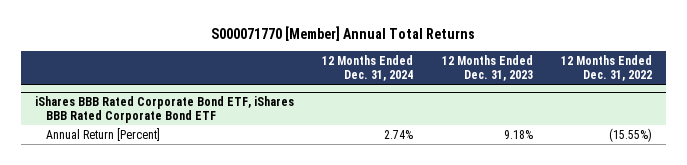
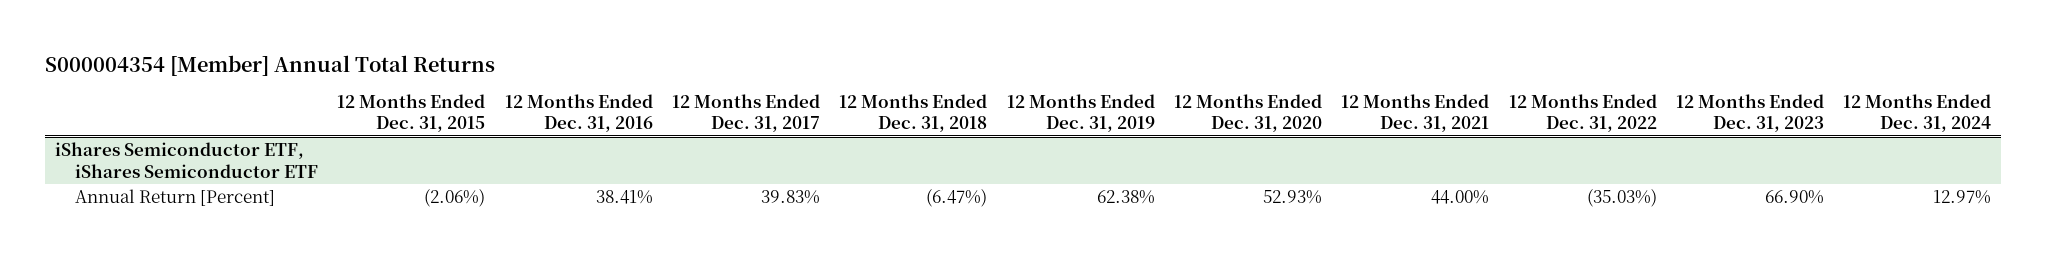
- S000071770 [Member] Annual Total Returns
+ S000004354 [Member] Annual Total Returns
- | 12 Months Ended Dec. 31, 2024 | 12 Months Ended Dec. 31, 2023 | 12 Months Ended Dec. 31, 2022
+ | 12 Months Ended Dec. 31, 2015 | 12 Months Ended Dec. 31, 2016 | 12 Months Ended Dec. 31, 2017 | 12 Months Ended Dec. 31, 2018 | 12 Months Ended Dec. 31, 2019 | 12 Months Ended Dec. 31, 2020 | 12 Months Ended Dec. 31, 2021 | 12 Months Ended Dec. 31, 2022 | 12 Months Ended Dec. 31, 2023 | 12 Months Ended Dec. 31, 2024
- iShares BBB Rated Corporate Bond ETF, iShares BBB Rated Corporate Bond ETF
- Annual Return [Percent] | 2.74% | 9.18% | (15.55%)
+ iShares Semiconductor ETF, iShares Semiconductor ETF
+ Annual Return [Percent] | (2.06%) | 38.41% | 39.83% | (6.47%) | 62.38% | 52.93% | 44.00% | (35.03%) | 66.90% | 12.97%

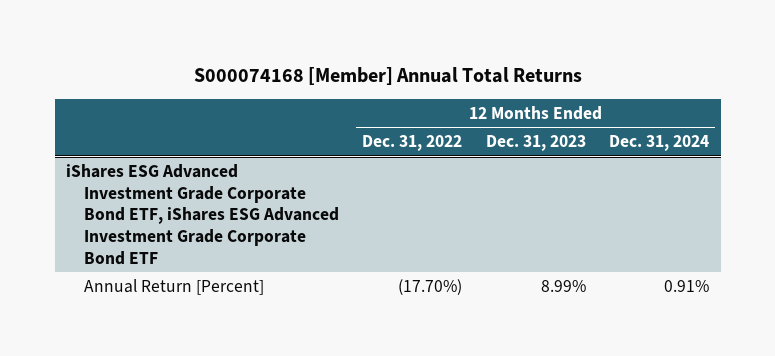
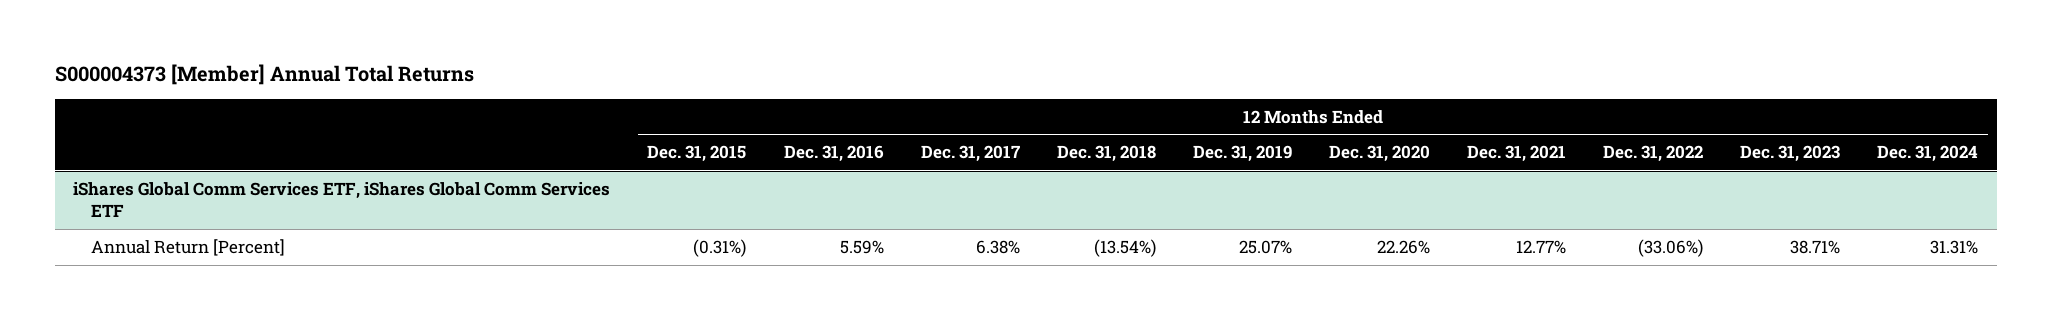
- S000074168 [Member] Annual Total Returns
+ S000004373 [Member] Annual Total Returns
- | 12 Months Ended Dec. 31, 2022 | 12 Months Ended Dec. 31, 2023 | 12 Months Ended Dec. 31, 2024
+ | 12 Months Ended Dec. 31, 2015 | 12 Months Ended Dec. 31, 2016 | 12 Months Ended Dec. 31, 2017 | 12 Months Ended Dec. 31, 2018 | 12 Months Ended Dec. 31, 2019 | 12 Months Ended Dec. 31, 2020 | 12 Months Ended Dec. 31, 2021 | 12 Months Ended Dec. 31, 2022 | 12 Months Ended Dec. 31, 2023 | 12 Months Ended Dec. 31, 2024
- iShares ESG Advanced Investment Grade Corporate Bond ETF, iShares ESG Advanced Investment Grade Corporate Bond ETF
- Annual Return [Percent] | (17.70%) | 8.99% | 0.91%
+ iShares Global Comm Services ETF, iShares Global Comm Services ETF
+ Annual Return [Percent] | (0.31%) | 5.59% | 6.38% | (13.54%) | 25.07% | 22.26% | 12.77% | (33.06%) | 38.71% | 31.31%

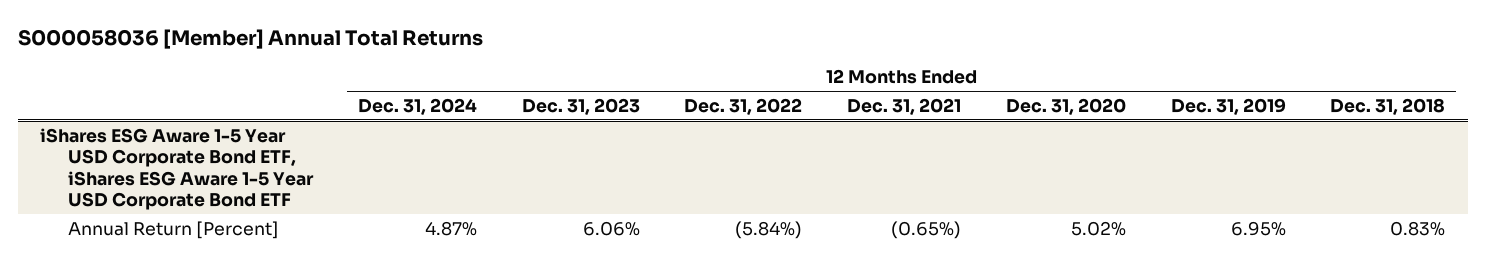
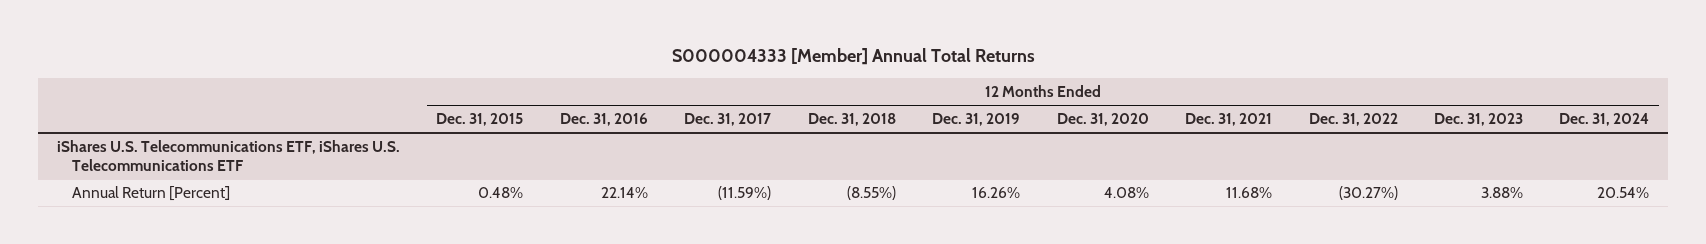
- S000058036 [Member] Annual Total Returns
+ S000004333 [Member] Annual Total Returns
- | 12 Months Ended Dec. 31, 2024 | 12 Months Ended Dec. 31, 2023 | 12 Months Ended Dec. 31, 2022 | 12 Months Ended Dec. 31, 2021 | 12 Months Ended Dec. 31, 2020 | 12 Months Ended Dec. 31, 2019 | 12 Months Ended Dec. 31, 2018
+ | 12 Months Ended Dec. 31, 2015 | 12 Months Ended Dec. 31, 2016 | 12 Months Ended Dec. 31, 2017 | 12 Months Ended Dec. 31, 2018 | 12 Months Ended Dec. 31, 2019 | 12 Months Ended Dec. 31, 2020 | 12 Months Ended Dec. 31, 2021 | 12 Months Ended Dec. 31, 2022 | 12 Months Ended Dec. 31, 2023 | 12 Months Ended Dec. 31, 2024
- iShares ESG Aware 1-5 Year USD Corporate Bond ETF, iShares ESG Aware 1-5 Year USD Corporate Bond ETF
- Annual Return [Percent] | 4.87% | 6.06% | (5.84%) | (0.65%) | 5.02% | 6.95% | 0.83%
+ iShares U.S. Telecommunications ETF, iShares U.S. Telecommunications ETF
+ Annual Return [Percent] | 0.48% | 22.14% | (11.59%) | (8.55%) | 16.26% | 4.08% | 11.68% | (30.27%) | 3.88% | 20.54%

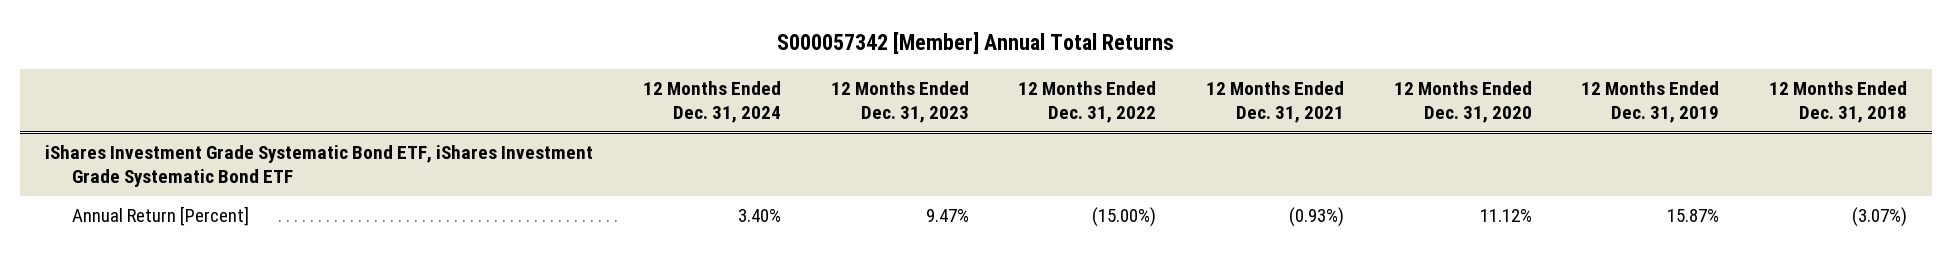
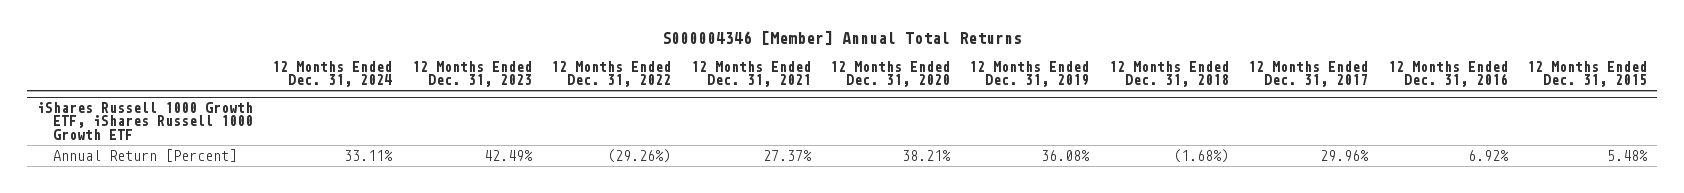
- S000057342 [Member] Annual Total Returns
+ S000004346 [Member] Annual Total Returns
- | 12 Months Ended Dec. 31, 2024 | 12 Months Ended Dec. 31, 2023 | 12 Months Ended Dec. 31, 2022 | 12 Months Ended Dec. 31, 2021 | 12 Months Ended Dec. 31, 2020 | 12 Months Ended Dec. 31, 2019 | 12 Months Ended Dec. 31, 2018
+ | 12 Months Ended Dec. 31, 2024 | 12 Months Ended Dec. 31, 2023 | 12 Months Ended Dec. 31, 2022 | 12 Months Ended Dec. 31, 2021 | 12 Months Ended Dec. 31, 2020 | 12 Months Ended Dec. 31, 2019 | 12 Months Ended Dec. 31, 2018 | 12 Months Ended Dec. 31, 2017 | 12 Months Ended Dec. 31, 2016 | 12 Months Ended Dec. 31, 2015
- iShares Investment Grade Systematic Bond ETF, iShares Investment Grade Systematic Bond ETF
- Annual Return [Percent] | 3.40% | 9.47% | (15.00%) | (0.93%) | 11.12% | 15.87% | (3.07%)
+ iShares Russell 1000 Growth ETF, iShares Russell 1000 Growth ETF
+ Annual Return [Percent] | 33.11% | 42.49% | (29.26%) | 27.37% | 38.21% | 36.08% | (1.68%) | 29.96% | 6.92% | 5.48%

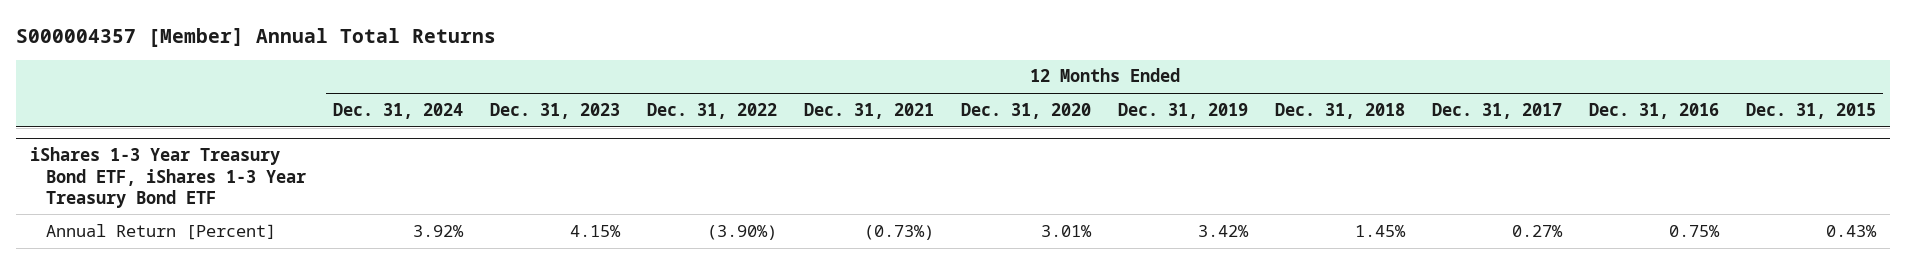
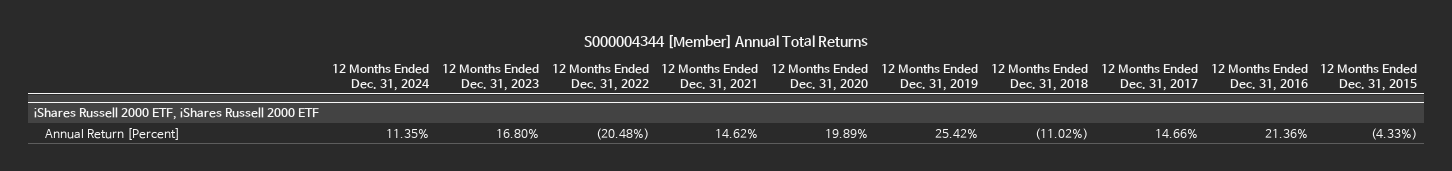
- S000004357 [Member] Annual Total Returns
+ S000004344 [Member] Annual Total Returns
- iShares 1-3 Year Treasury Bond ETF, iShares 1-3 Year Treasury Bond ETF
- Annual Return [Percent] | 3.92% | 4.15% | (3.90%) | (0.73%) | 3.01% | 3.42% | 1.45% | 0.27% | 0.75% | 0.43%
+ iShares Russell 2000 ETF, iShares Russell 2000 ETF
+ Annual Return [Percent] | 11.35% | 16.80% | (20.48%) | 14.62% | 19.89% | 25.42% | (11.02%) | 14.66% | 21.36% | (4.33%)

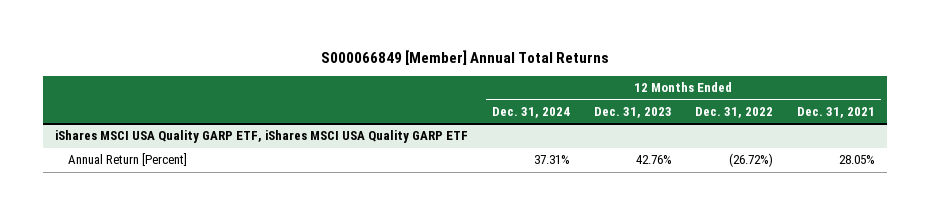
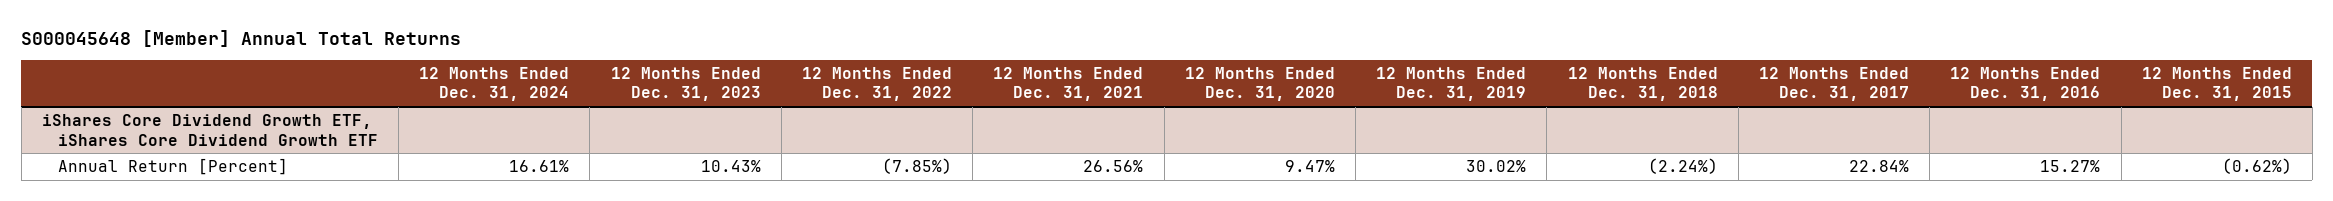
- S000066849 [Member] Annual Total Returns
+ S000045648 [Member] Annual Total Returns
- | 12 Months Ended Dec. 31, 2024 | 12 Months Ended Dec. 31, 2023 | 12 Months Ended Dec. 31, 2022 | 12 Months Ended Dec. 31, 2021
+ | 12 Months Ended Dec. 31, 2024 | 12 Months Ended Dec. 31, 2023 | 12 Months Ended Dec. 31, 2022 | 12 Months Ended Dec. 31, 2021 | 12 Months Ended Dec. 31, 2020 | 12 Months Ended Dec. 31, 2019 | 12 Months Ended Dec. 31, 2018 | 12 Months Ended Dec. 31, 2017 | 12 Months Ended Dec. 31, 2016 | 12 Months Ended Dec. 31, 2015
- iShares MSCI USA Quality GARP ETF, iShares MSCI USA Quality GARP ETF
- Annual Return [Percent] | 37.31% | 42.76% | (26.72%) | 28.05%
+ iShares Core Dividend Growth ETF, iShares Core Dividend Growth ETF
+ Annual Return [Percent] | 16.61% | 10.43% | (7.85%) | 26.56% | 9.47% | 30.02% | (2.24%) | 22.84% | 15.27% | (0.62%)

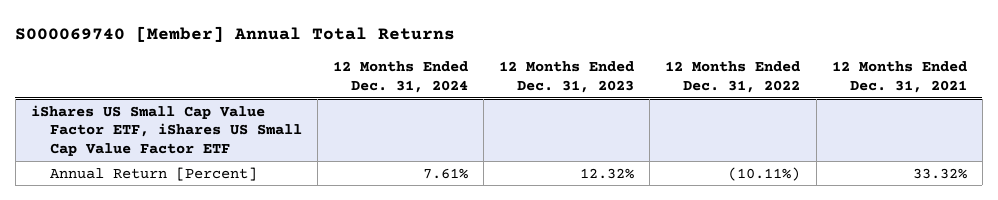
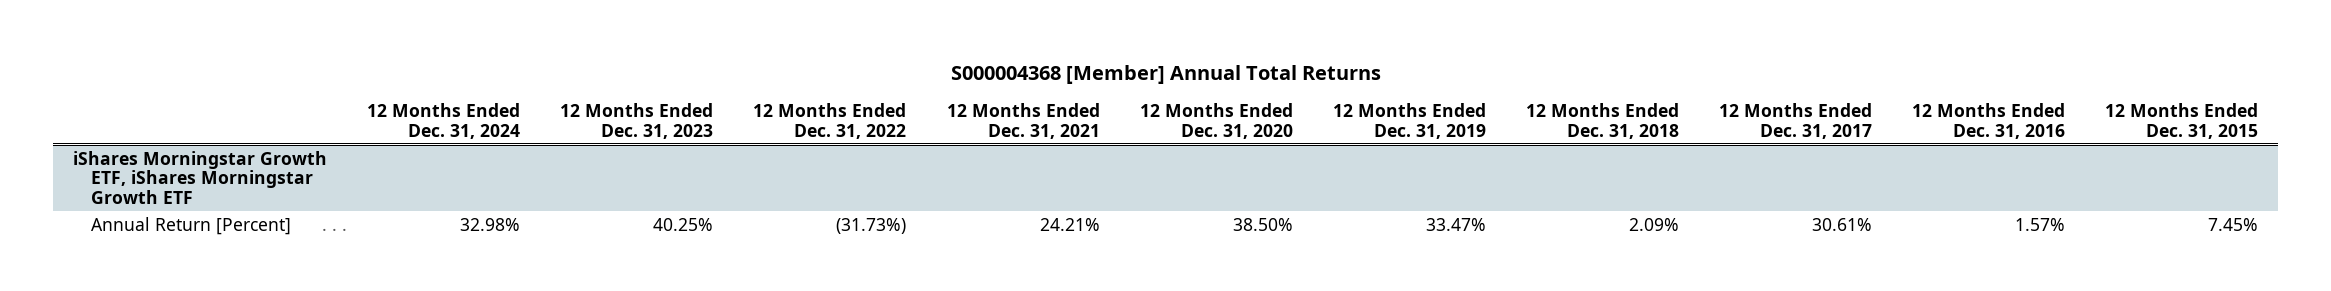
- S000069740 [Member] Annual Total Returns
+ S000004368 [Member] Annual Total Returns
- | 12 Months Ended Dec. 31, 2024 | 12 Months Ended Dec. 31, 2023 | 12 Months Ended Dec. 31, 2022 | 12 Months Ended Dec. 31, 2021
+ | 12 Months Ended Dec. 31, 2024 | 12 Months Ended Dec. 31, 2023 | 12 Months Ended Dec. 31, 2022 | 12 Months Ended Dec. 31, 2021 | 12 Months Ended Dec. 31, 2020 | 12 Months Ended Dec. 31, 2019 | 12 Months Ended Dec. 31, 2018 | 12 Months Ended Dec. 31, 2017 | 12 Months Ended Dec. 31, 2016 | 12 Months Ended Dec. 31, 2015
- iShares US Small Cap Value Factor ETF, iShares US Small Cap Value Factor ETF
- Annual Return [Percent] | 7.61% | 12.32% | (10.11%) | 33.32%
+ iShares Morningstar Growth ETF, iShares Morningstar Growth ETF
+ Annual Return [Percent] | 32.98% | 40.25% | (31.73%) | 24.21% | 38.50% | 33.47% | 2.09% | 30.61% | 1.57% | 7.45%

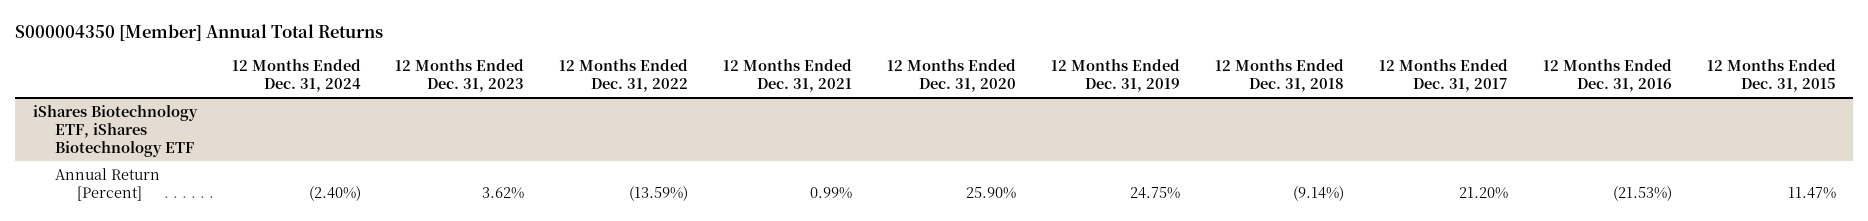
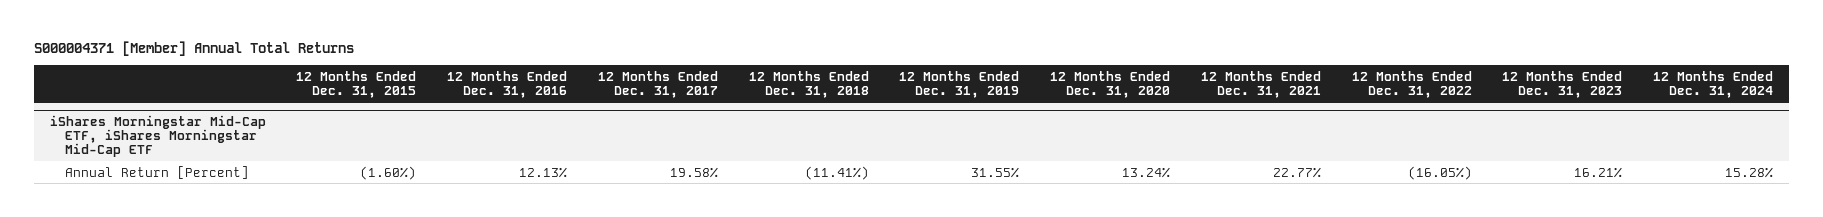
- S000004350 [Member] Annual Total Returns
+ S000004371 [Member] Annual Total Returns
- | 12 Months Ended Dec. 31, 2024 | 12 Months Ended Dec. 31, 2023 | 12 Months Ended Dec. 31, 2022 | 12 Months Ended Dec. 31, 2021 | 12 Months Ended Dec. 31, 2020 | 12 Months Ended Dec. 31, 2019 | 12 Months Ended Dec. 31, 2018 | 12 Months Ended Dec. 31, 2017 | 12 Months Ended Dec. 31, 2016 | 12 Months Ended Dec. 31, 2015
+ | 12 Months Ended Dec. 31, 2015 | 12 Months Ended Dec. 31, 2016 | 12 Months Ended Dec. 31, 2017 | 12 Months Ended Dec. 31, 2018 | 12 Months Ended Dec. 31, 2019 | 12 Months Ended Dec. 31, 2020 | 12 Months Ended Dec. 31, 2021 | 12 Months Ended Dec. 31, 2022 | 12 Months Ended Dec. 31, 2023 | 12 Months Ended Dec. 31, 2024
- iShares Biotechnology ETF, iShares Biotechnology ETF
- Annual Return [Percent] | (2.40%) | 3.62% | (13.59%) | 0.99% | 25.90% | 24.75% | (9.14%) | 21.20% | (21.53%) | 11.47%
+ iShares Morningstar Mid-Cap ETF, iShares Morningstar Mid-Cap ETF
+ Annual Return [Percent] | (1.60%) | 12.13% | 19.58% | (11.41%) | 31.55% | 13.24% | 22.77% | (16.05%) | 16.21% | 15.28%

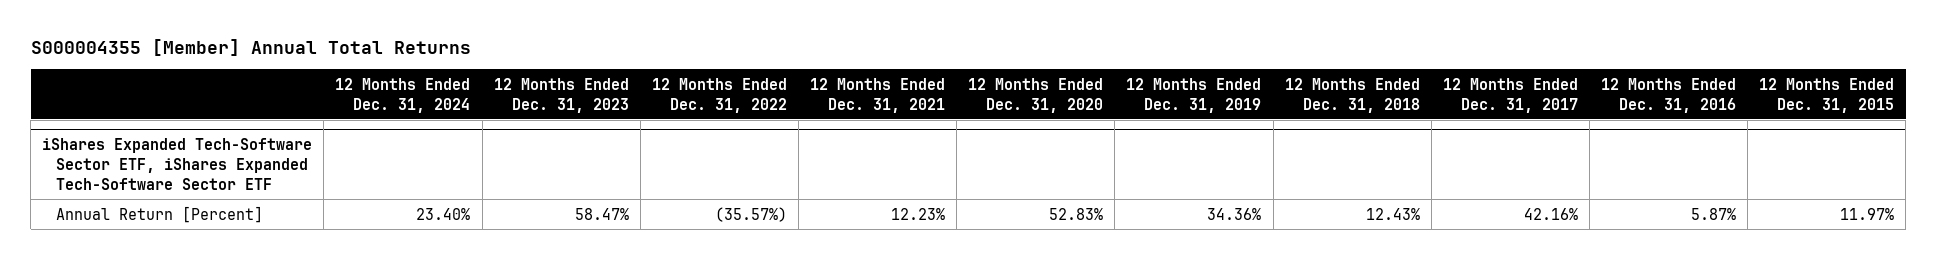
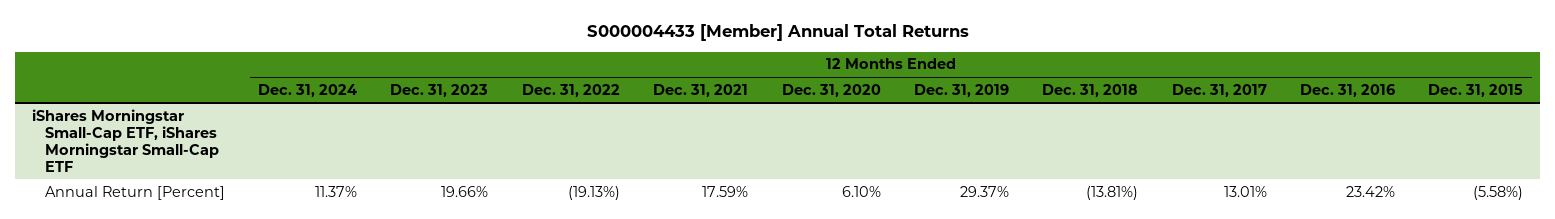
- S000004355 [Member] Annual Total Returns
+ S000004433 [Member] Annual Total Returns
- iShares Expanded Tech-Software Sector ETF, iShares Expanded Tech-Software Sector ETF
- Annual Return [Percent] | 23.40% | 58.47% | (35.57%) | 12.23% | 52.83% | 34.36% | 12.43% | 42.16% | 5.87% | 11.97%
+ iShares Morningstar Small-Cap ETF, iShares Morningstar Small-Cap ETF
+ Annual Return [Percent] | 11.37% | 19.66% | (19.13%) | 17.59% | 6.10% | 29.37% | (13.81%) | 13.01% | 23.42% | (5.58%)

